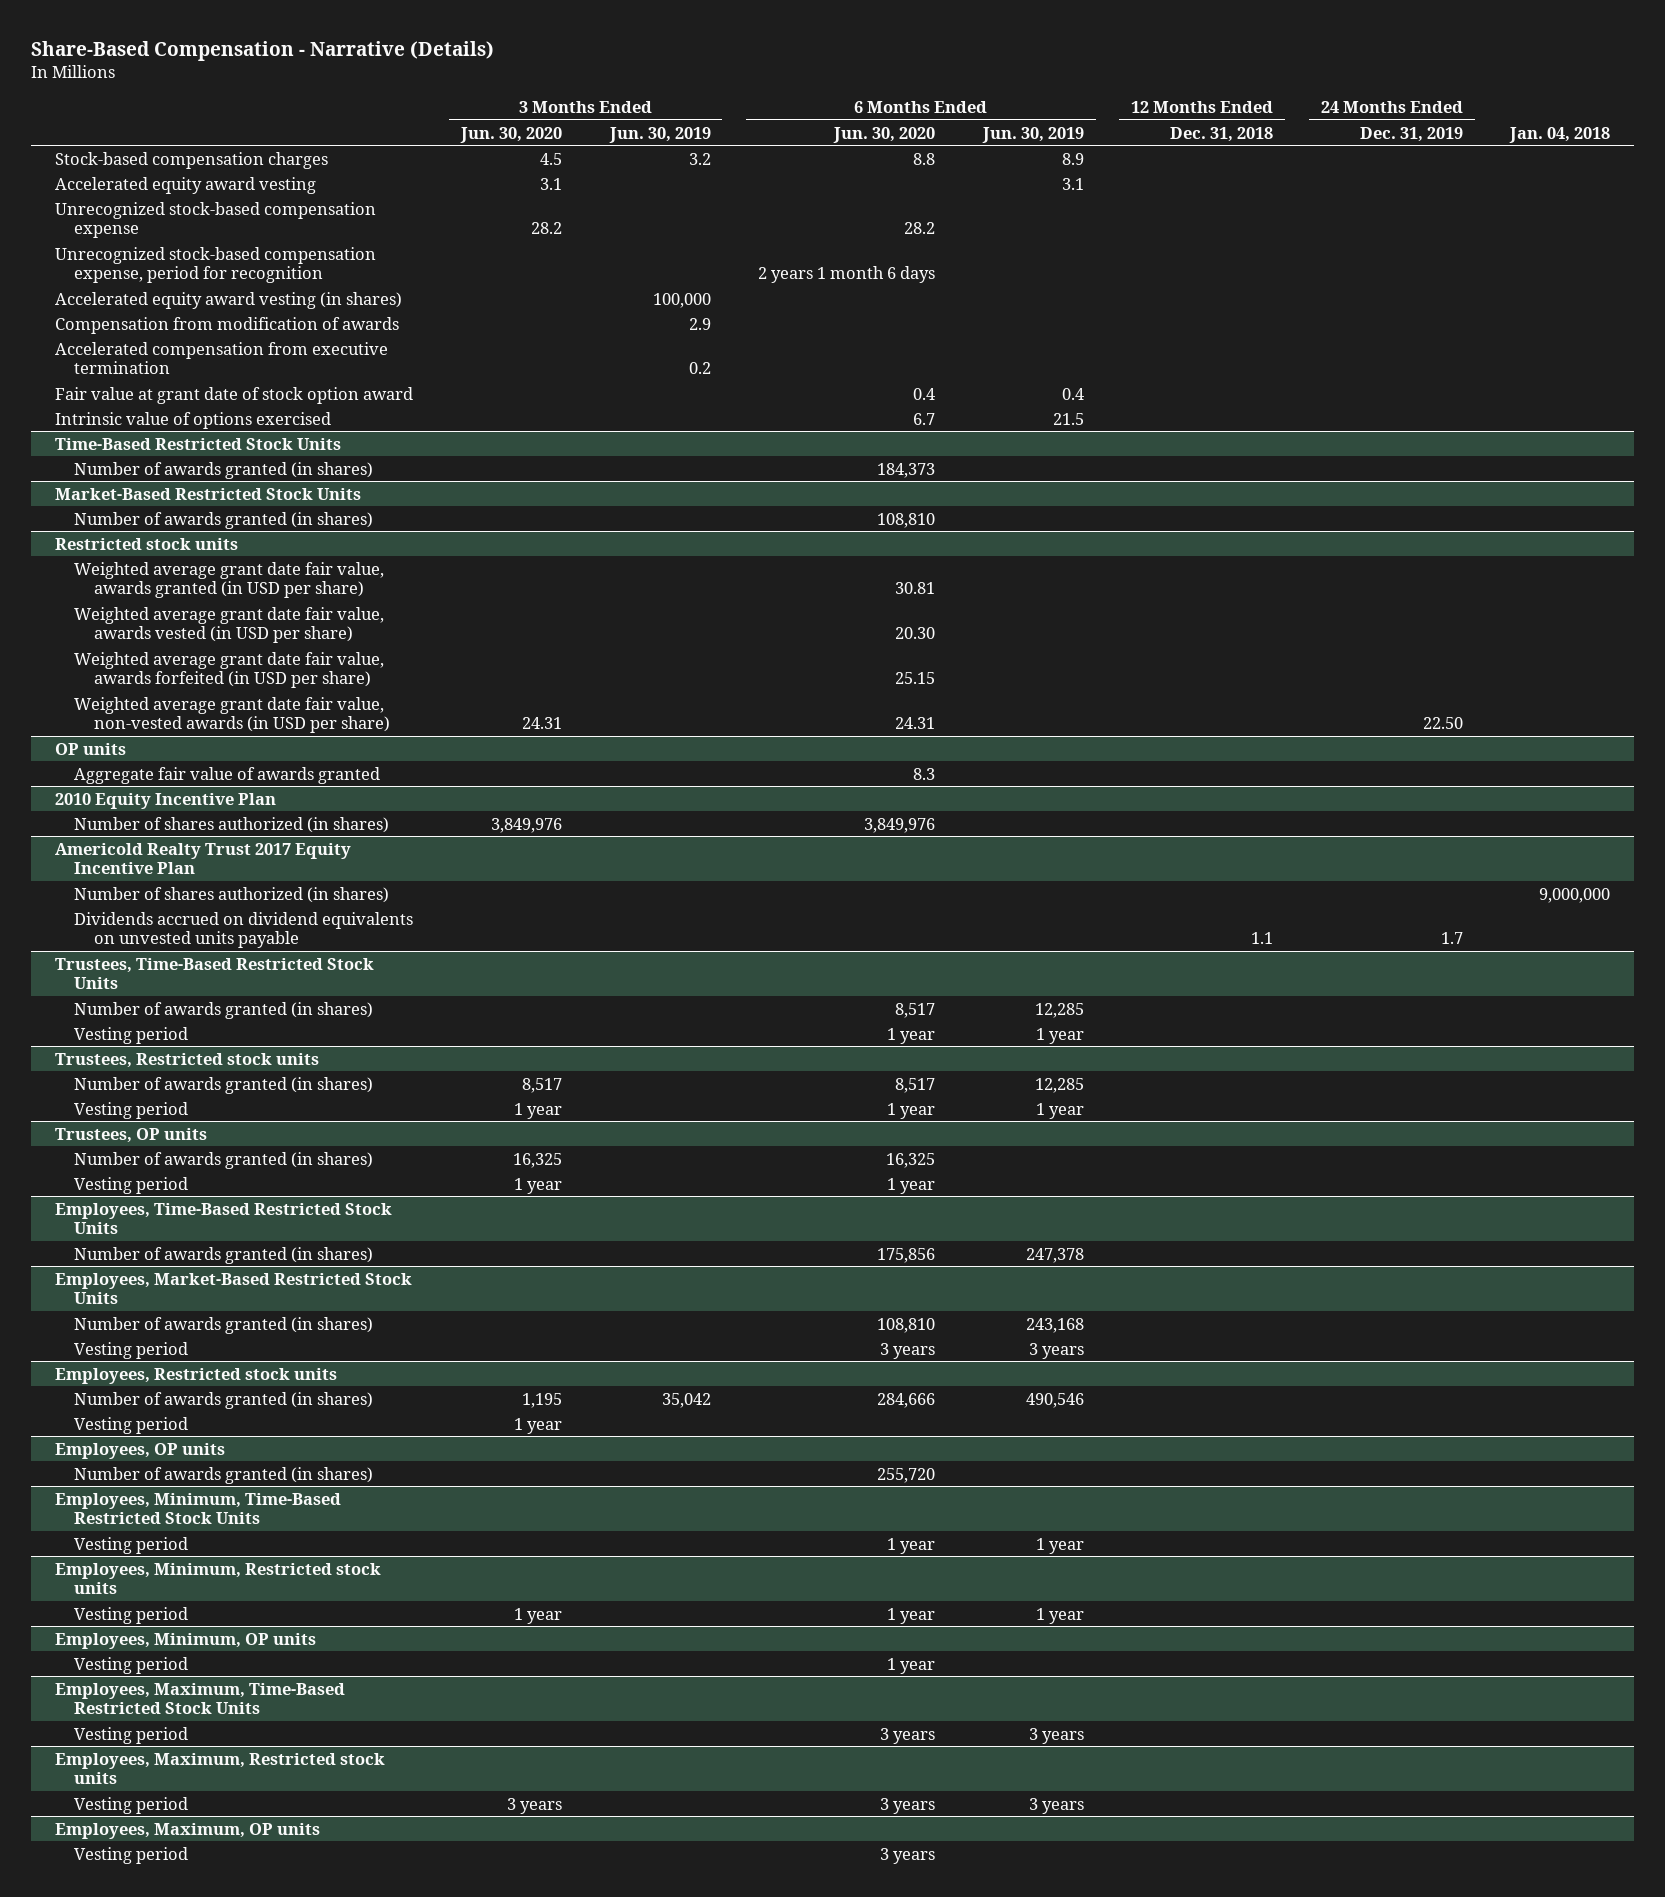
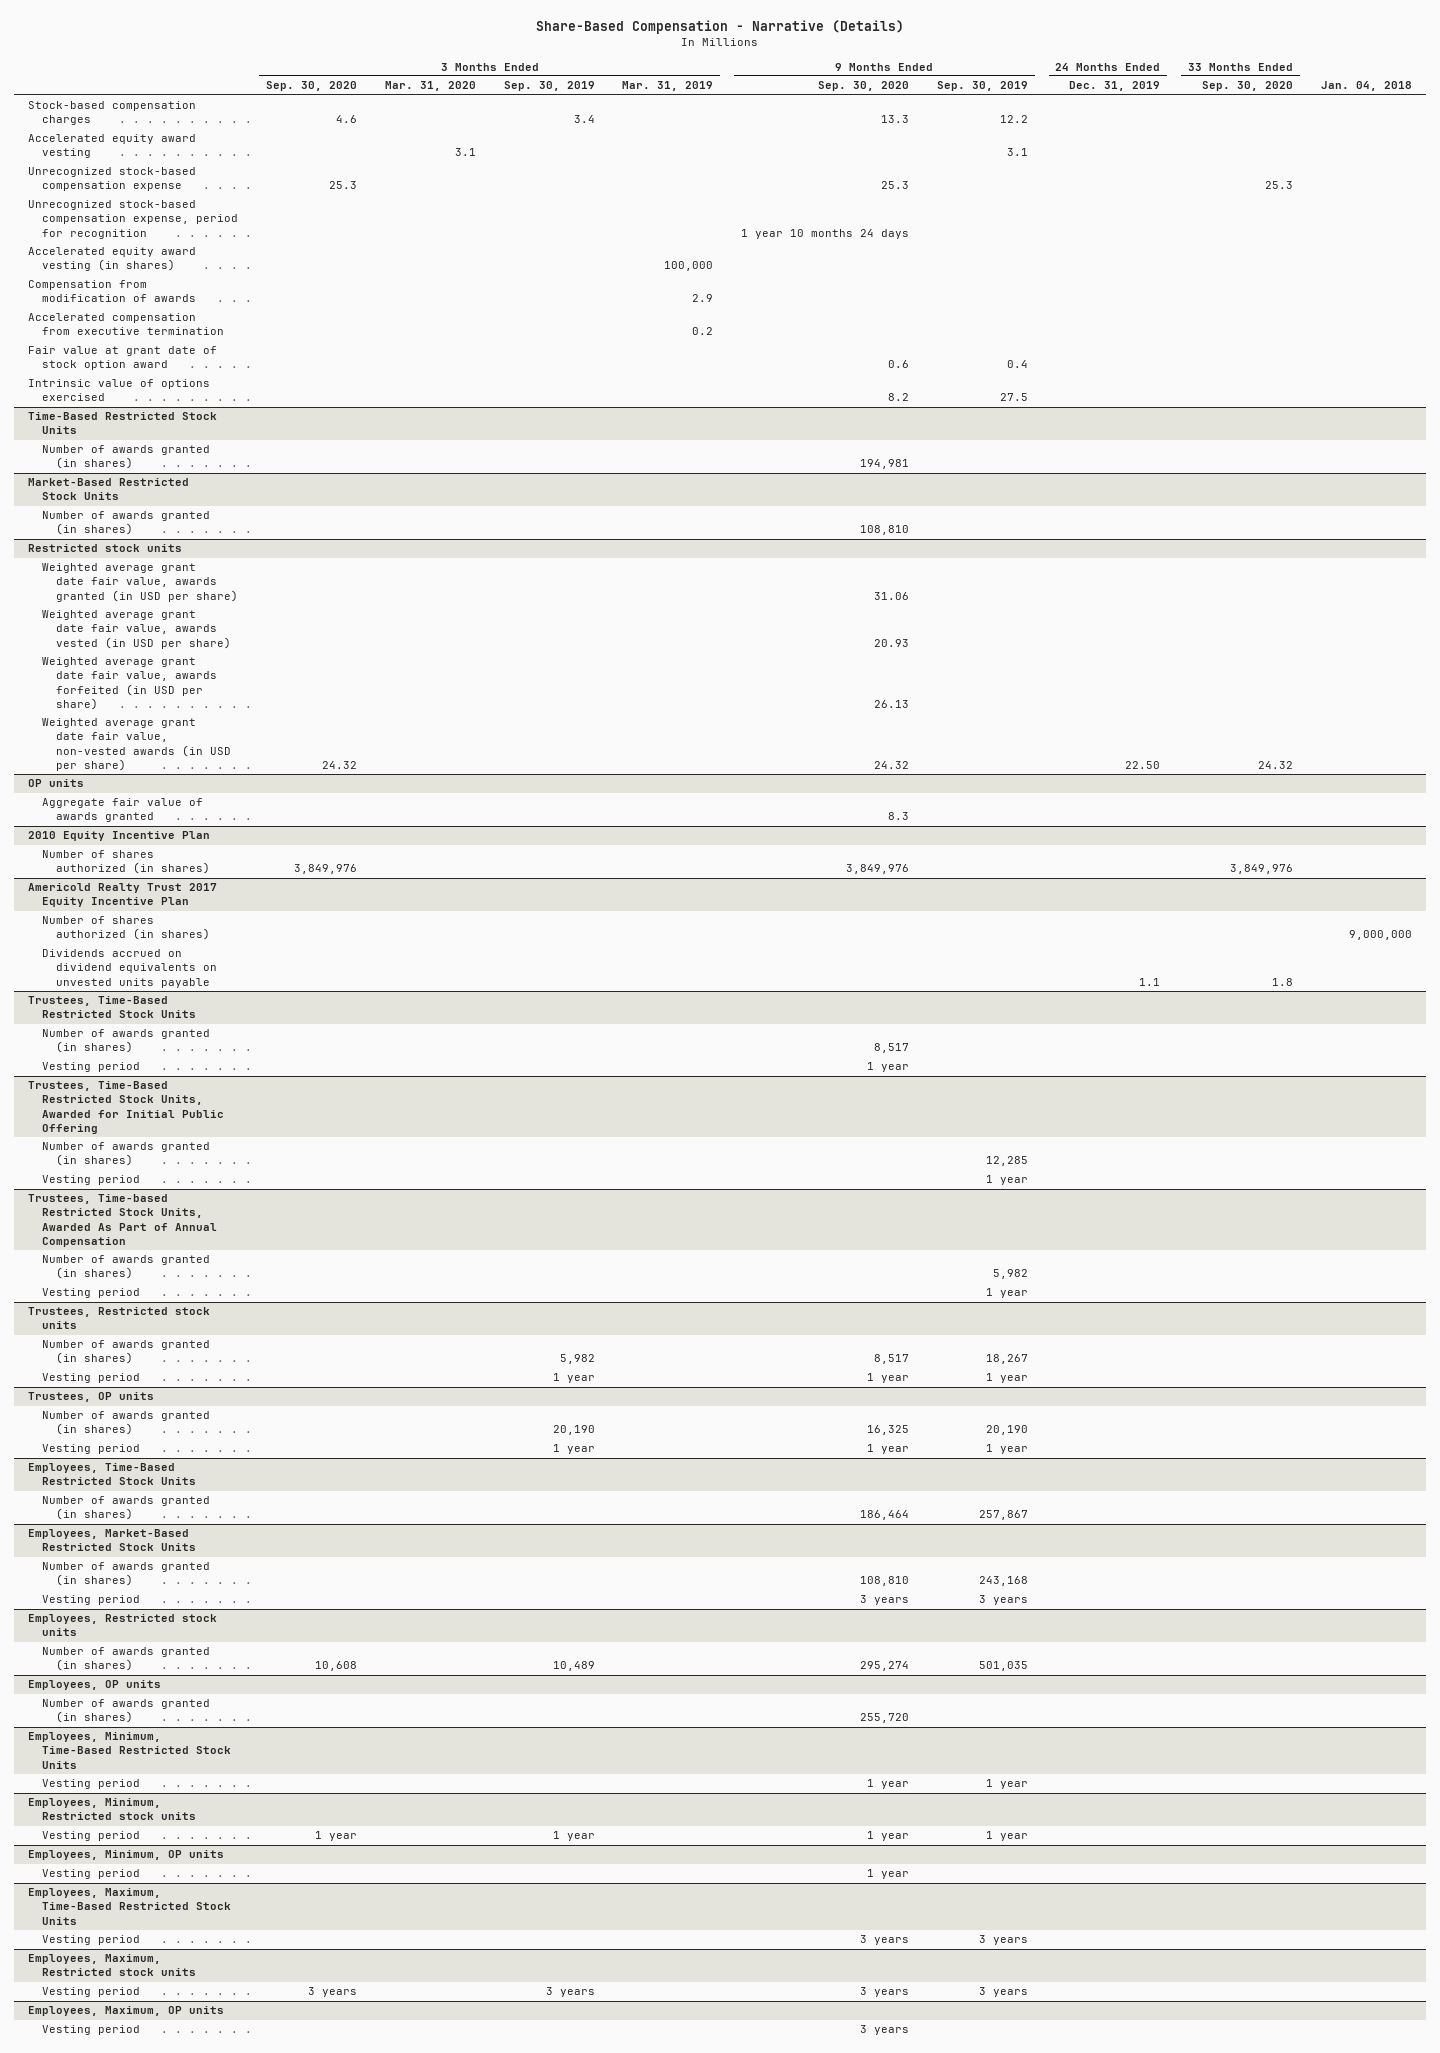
- | 3 Months Ended Jun. 30, 2020 | 3 Months Ended Jun. 30, 2019 | 6 Months Ended Jun. 30, 2020 | 6 Months Ended Jun. 30, 2019 | 12 Months Ended Dec. 31, 2018 | 24 Months Ended Dec. 31, 2019 | Jan. 04, 2018
+ | 3 Months Ended Sep. 30, 2020 | 3 Months Ended Mar. 31, 2020 | 3 Months Ended Sep. 30, 2019 | 3 Months Ended Mar. 31, 2019 | 9 Months Ended Sep. 30, 2020 | 9 Months Ended Sep. 30, 2019 | 24 Months Ended Dec. 31, 2019 | 33 Months Ended Sep. 30, 2020 | Jan. 04, 2018
@ Americold Realty Trust 2017 Equity Incentive Plan
- Dividends accrued on dividend equivalents on unvested units payable | | | | | 1.1 | 1.7 |
+ Dividends accrued on dividend equivalents on unvested units payable | | | | | | | 1.1 | 1.8 |
+ Trustees, Time-Based Restricted Stock Units, Awarded for Initial Public Offering
+ Number of awards granted (in shares) | | | | | | 12,285 | | |
+ Vesting period | | | | | | 1 year | | |
+ Trustees, Time-based Restricted Stock Units, Awarded As Part of Annual Compensation
+ Number of awards granted (in shares) | | | | | | 5,982 | | |
+ Vesting period | | | | | | 1 year | | |
@ Employees, Restricted stock units
- Vesting period | 1 year | | | | | |

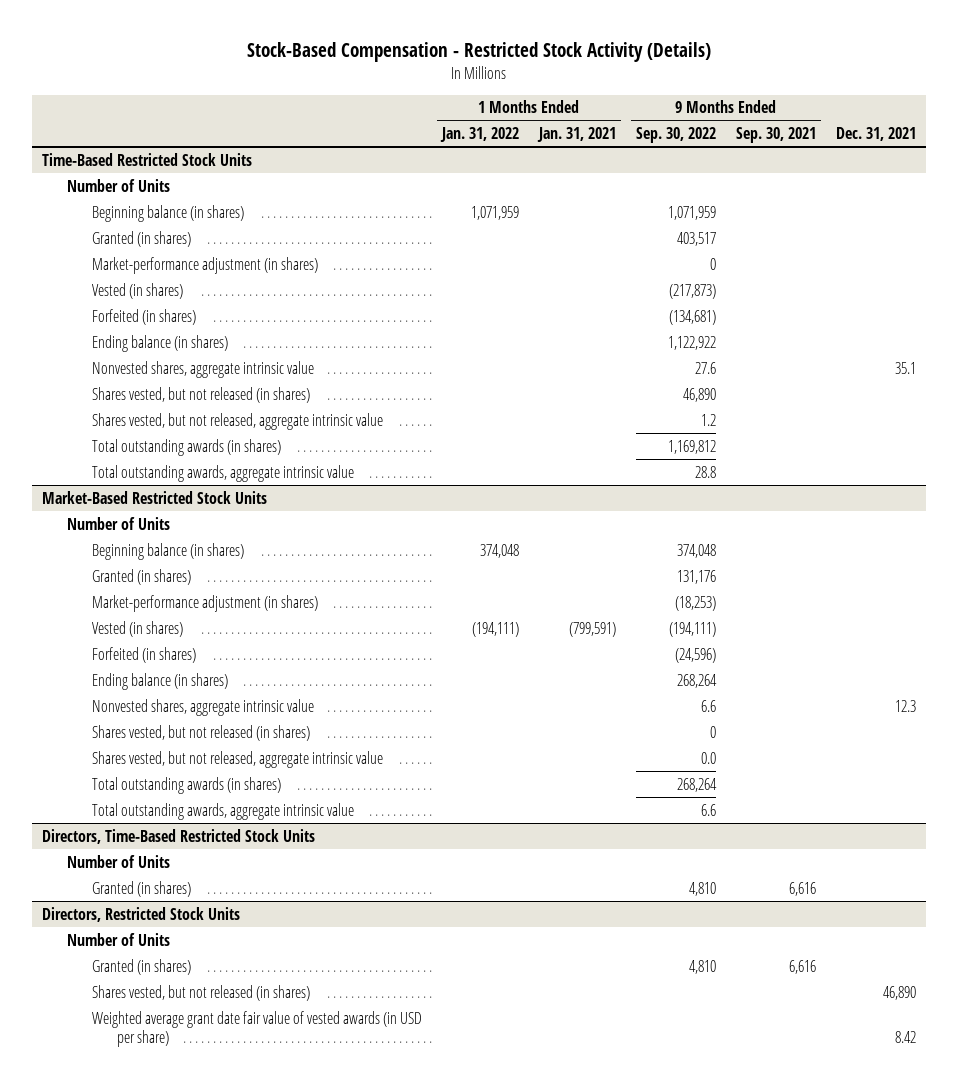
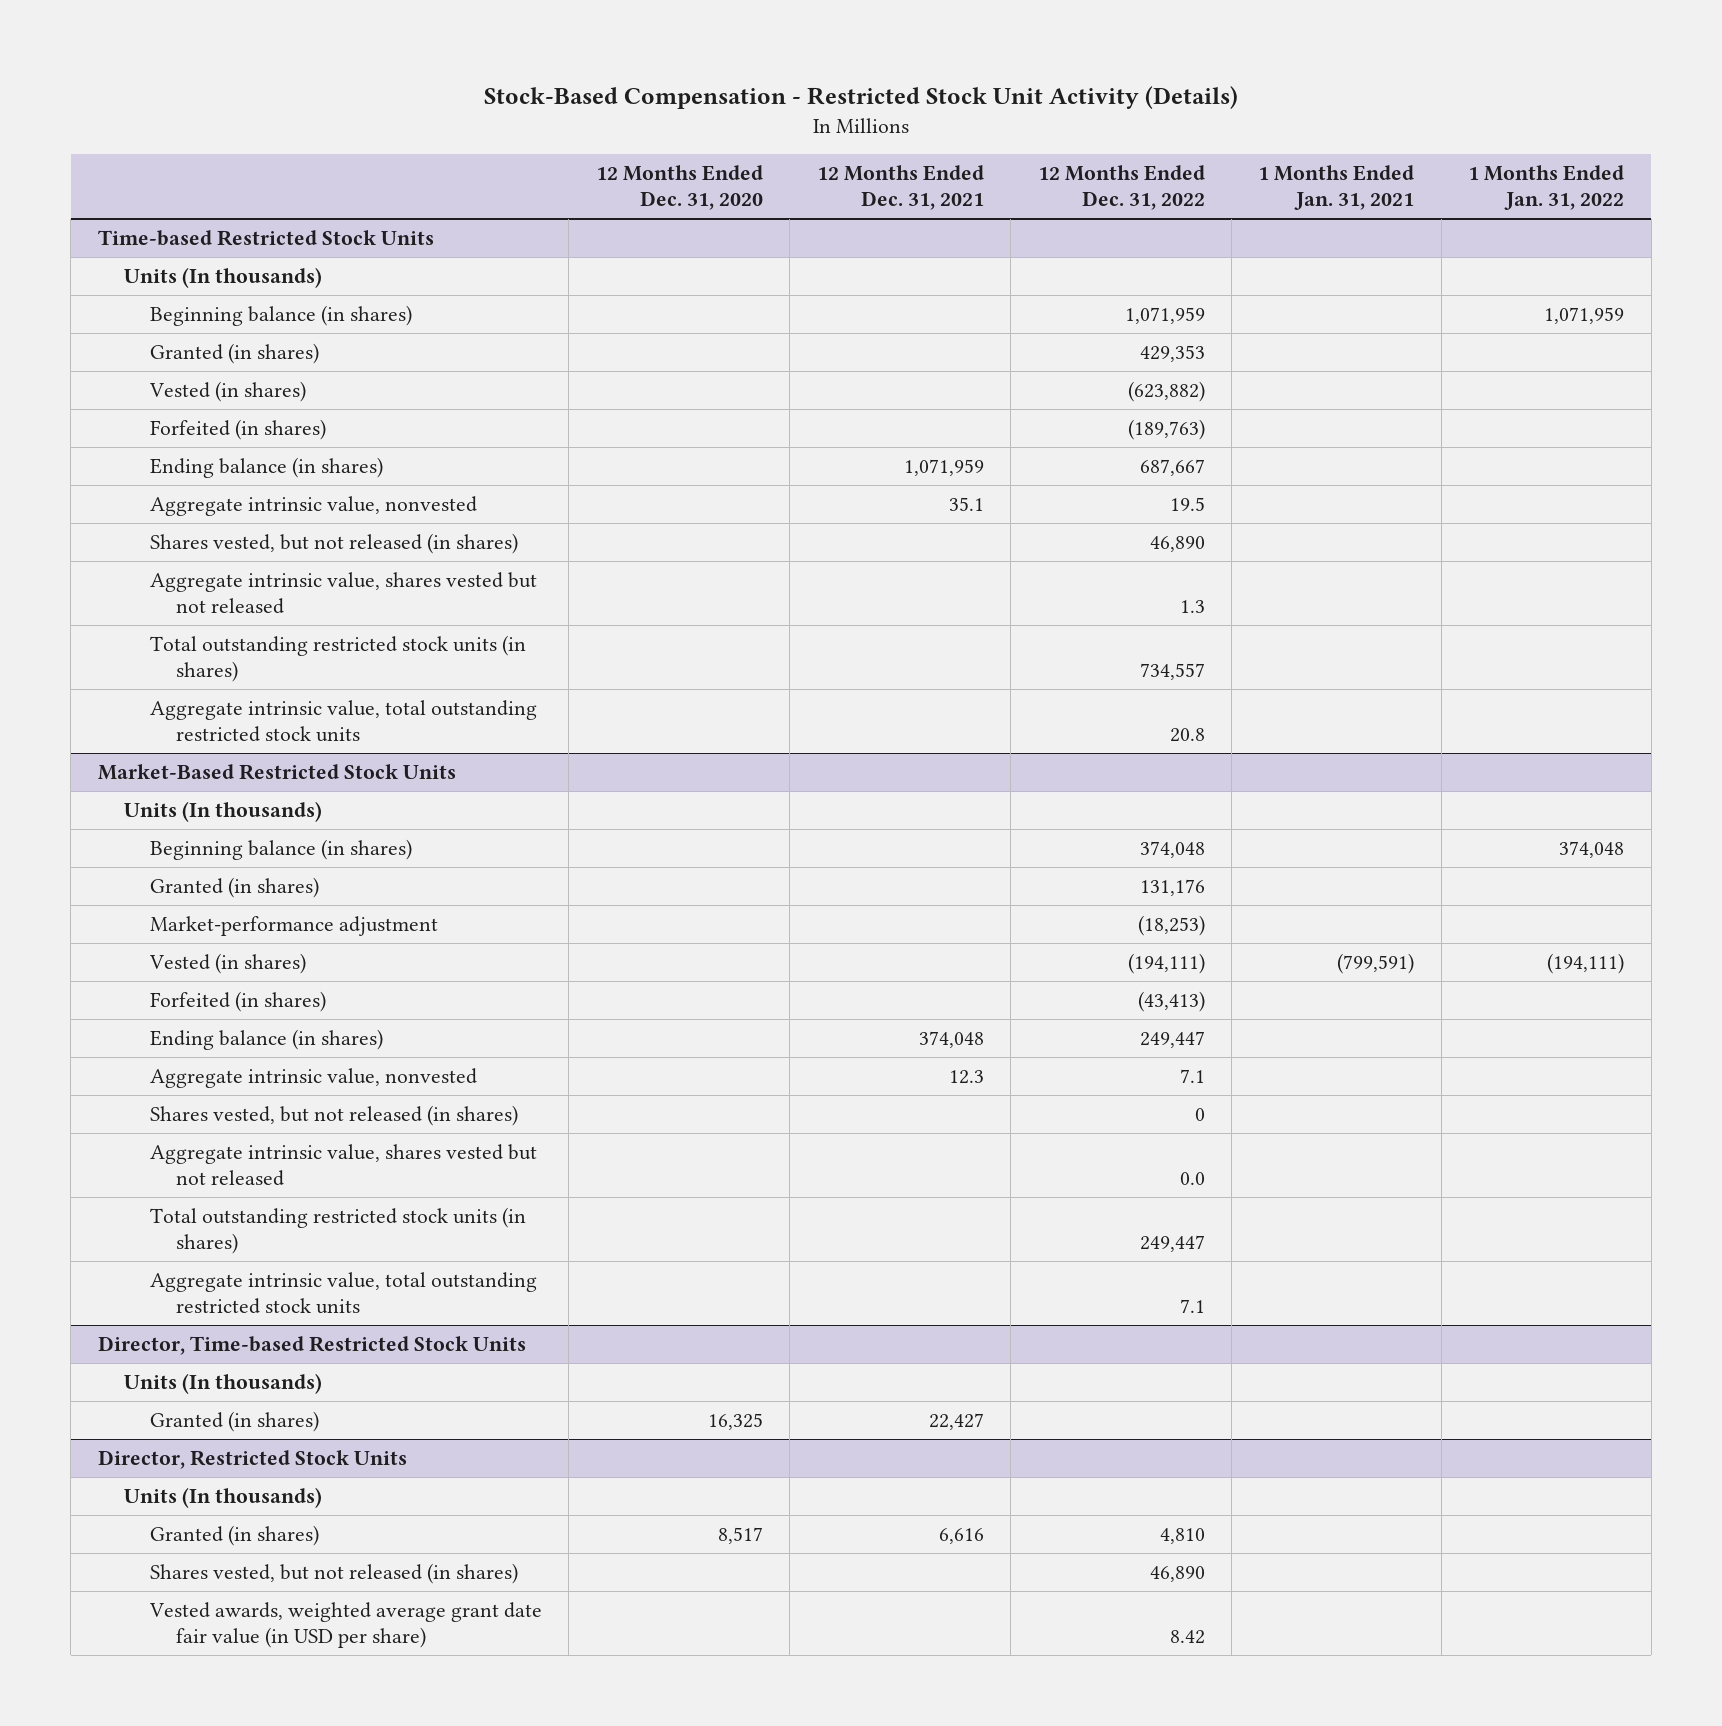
- Stock-Based Compensation - Restricted Stock Activity (Details)
+ Stock-Based Compensation - Restricted Stock Unit Activity (Details)
- | 1 Months Ended Jan. 31, 2022 | 1 Months Ended Jan. 31, 2021 | 9 Months Ended Sep. 30, 2022 | 9 Months Ended Sep. 30, 2021 | Dec. 31, 2021
+ | 12 Months Ended Dec. 31, 2020 | 12 Months Ended Dec. 31, 2021 | 12 Months Ended Dec. 31, 2022 | 1 Months Ended Jan. 31, 2021 | 1 Months Ended Jan. 31, 2022
- Time-Based Restricted Stock Units
- Number of Units
+ Time-based Restricted Stock Units
+ Units (In thousands)
- Market-performance adjustment (in shares) | | | 0 | |
- Nonvested shares, aggregate intrinsic value | | | 27.6 | | 35.1
+ Aggregate intrinsic value, nonvested | | 35.1 | 19.5 | |
- Shares vested, but not released, aggregate intrinsic value | | | 1.2 | |
- Total outstanding awards (in shares) | | | 1,169,812 | |
- Total outstanding awards, aggregate intrinsic value | | | 28.8 | |
+ Aggregate intrinsic value, shares vested but not released | | | 1.3 | |
+ Total outstanding restricted stock units (in shares) | | | 734,557 | |
+ Aggregate intrinsic value, total outstanding restricted stock units | | | 20.8 | |
@ Market-Based Restricted Stock Units
- Number of Units
+ Units (In thousands)
- Market-performance adjustment (in shares) | | | (18,253) | |
+ Market-performance adjustment | | | (18,253) | |
- Nonvested shares, aggregate intrinsic value | | | 6.6 | | 12.3
+ Aggregate intrinsic value, nonvested | | 12.3 | 7.1 | |
- Shares vested, but not released, aggregate intrinsic value | | | 0.0 | |
- Total outstanding awards (in shares) | | | 268,264 | |
- Total outstanding awards, aggregate intrinsic value | | | 6.6 | |
- Directors, Time-Based Restricted Stock Units
- Number of Units
@ Market-Based Restricted Stock Units
+ Aggregate intrinsic value, shares vested but not released | | | 0.0 | |
+ Total outstanding restricted stock units (in shares) | | | 249,447 | |
+ Aggregate intrinsic value, total outstanding restricted stock units | | | 7.1 | |
+ Director, Time-based Restricted Stock Units
+ Units (In thousands)
- Directors, Restricted Stock Units
- Number of Units
+ Director, Restricted Stock Units
+ Units (In thousands)
- Weighted average grant date fair value of vested awards (in USD per share) | | | | | 8.42
+ Vested awards, weighted average grant date fair value (in USD per share) | | | 8.42 | |

